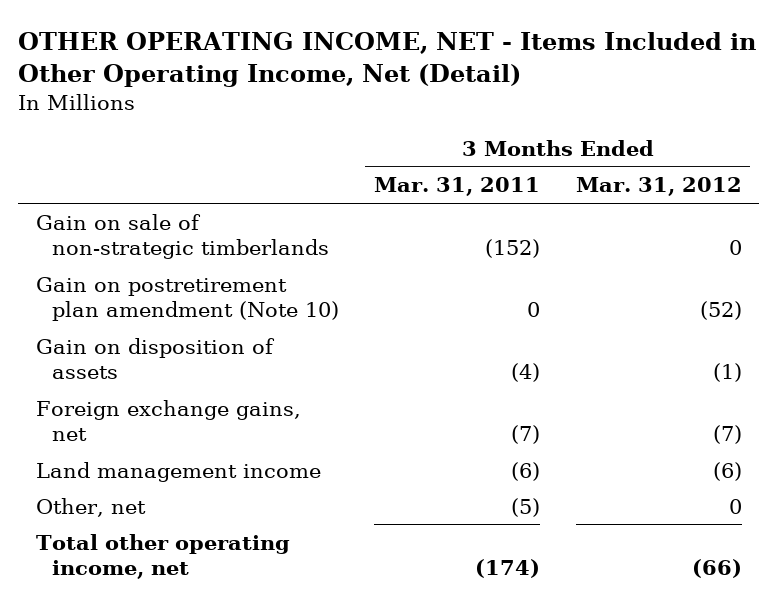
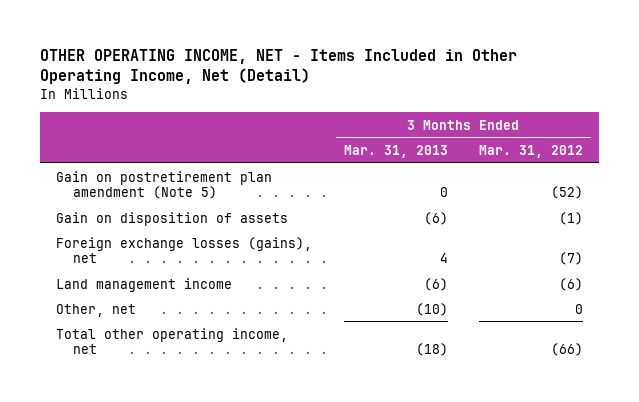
- | 3 Months Ended Mar. 31, 2011 | 3 Months Ended Mar. 31, 2012
+ | 3 Months Ended Mar. 31, 2013 | 3 Months Ended Mar. 31, 2012
- Gain on sale of non-strategic timberlands | (152) | 0
- Gain on postretirement plan amendment (Note 10) | 0 | (52)
+ Gain on postretirement plan amendment (Note 5) | 0 | (52)
- Foreign exchange gains, net | (7) | (7)
+ Foreign exchange losses (gains), net | 4 | (7)

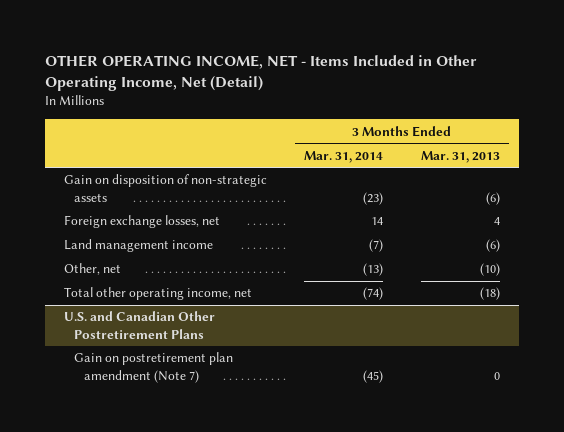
- | 3 Months Ended Mar. 31, 2013 | 3 Months Ended Mar. 31, 2012
+ | 3 Months Ended Mar. 31, 2014 | 3 Months Ended Mar. 31, 2013
- Gain on postretirement plan amendment (Note 5) | 0 | (52)
- Gain on disposition of assets | (6) | (1)
- Foreign exchange losses (gains), net | 4 | (7)
+ Gain on disposition of non-strategic assets | (23) | (6)
+ Foreign exchange losses, net | 14 | 4
+ U.S. and Canadian Other Postretirement Plans
+ Gain on postretirement plan amendment (Note 7) | (45) | 0

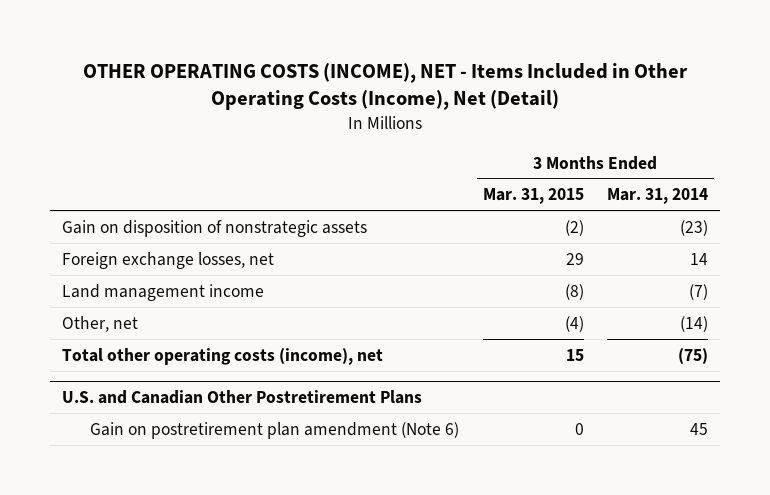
- OTHER OPERATING INCOME, NET - Items Included in Other Operating Income, Net (Detail)
+ OTHER OPERATING COSTS (INCOME), NET - Items Included in Other Operating Costs (Income), Net (Detail)
- | 3 Months Ended Mar. 31, 2014 | 3 Months Ended Mar. 31, 2013
+ | 3 Months Ended Mar. 31, 2015 | 3 Months Ended Mar. 31, 2014
- Gain on disposition of non-strategic assets | (23) | (6)
+ Gain on disposition of nonstrategic assets | (2) | (23)
- Other, net | (13) | (10)
- Total other operating income, net | (74) | (18)
+ Other, net | (4) | (14)
+ Total other operating costs (income), net | 15 | (75)
@ U.S. and Canadian Other Postretirement Plans
- Gain on postretirement plan amendment (Note 7) | (45) | 0
+ Gain on postretirement plan amendment (Note 6) | 0 | 45

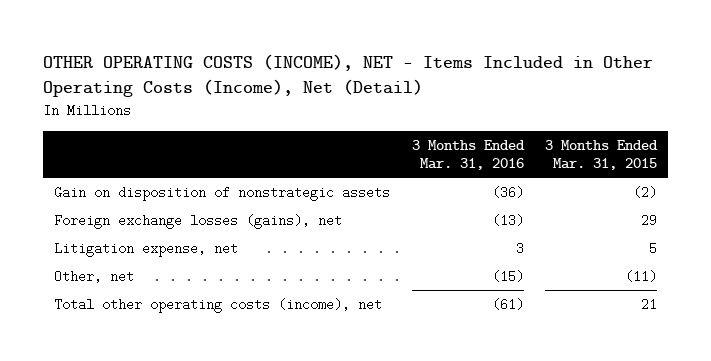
- | 3 Months Ended Mar. 31, 2015 | 3 Months Ended Mar. 31, 2014
+ | 3 Months Ended Mar. 31, 2016 | 3 Months Ended Mar. 31, 2015
- Foreign exchange losses, net | 29 | 14
- Land management income | (8) | (7)
- Other, net | (4) | (14)
- Total other operating costs (income), net | 15 | (75)
- U.S. and Canadian Other Postretirement Plans
- Gain on postretirement plan amendment (Note 6) | 0 | 45
+ Foreign exchange losses (gains), net | (13) | 29
+ Litigation expense, net | 3 | 5
+ Other, net | (15) | (11)
+ Total other operating costs (income), net | (61) | 21

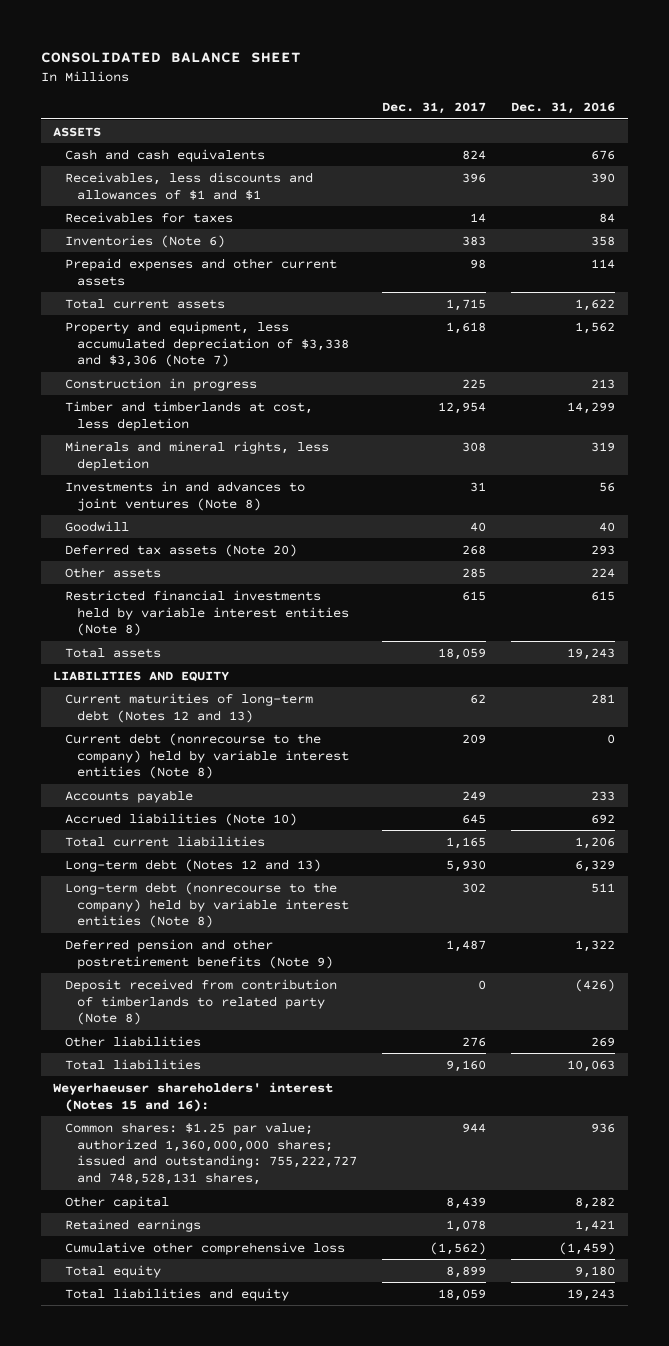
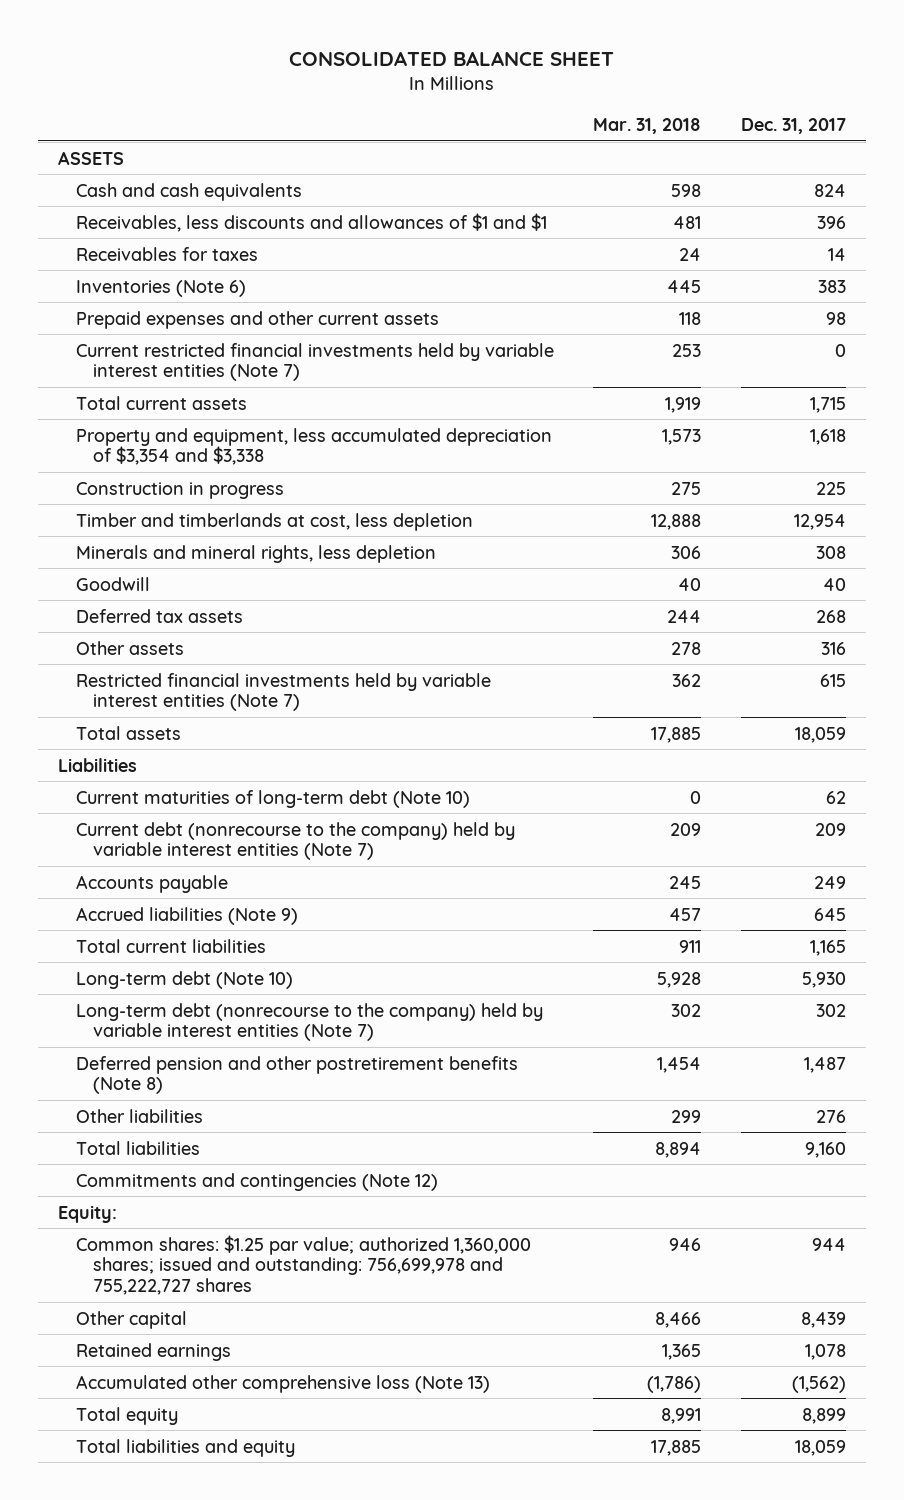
- | Dec. 31, 2017 | Dec. 31, 2016
+ | Mar. 31, 2018 | Dec. 31, 2017
+ Current restricted financial investments held by variable interest entities (Note 7) | 253 | 0
- Property and equipment, less accumulated depreciation of $3,338 and $3,306 (Note 7) | 1,618 | 1,562
+ Property and equipment, less accumulated depreciation of $3,354 and $3,338 | 1,573 | 1,618
- Investments in and advances to joint ventures (Note 8) | 31 | 56
- Deferred tax assets (Note 20) | 268 | 293
- Other assets | 285 | 224
- Restricted financial investments held by variable interest entities (Note 8) | 615 | 615
+ Deferred tax assets | 244 | 268
+ Other assets | 278 | 316
+ Restricted financial investments held by variable interest entities (Note 7) | 362 | 615
- LIABILITIES AND EQUITY
- Current maturities of long-term debt (Notes 12 and 13) | 62 | 281
- Current debt (nonrecourse to the company) held by variable interest entities (Note 8) | 209 | 0
+ Liabilities
+ Current maturities of long-term debt (Note 10) | 0 | 62
+ Current debt (nonrecourse to the company) held by variable interest entities (Note 7) | 209 | 209
- Accrued liabilities (Note 10) | 645 | 692
+ Accrued liabilities (Note 9) | 457 | 645
- Long-term debt (Notes 12 and 13) | 5,930 | 6,329
- Long-term debt (nonrecourse to the company) held by variable interest entities (Note 8) | 302 | 511
- Deferred pension and other postretirement benefits (Note 9) | 1,487 | 1,322
- Deposit received from contribution of timberlands to related party (Note 8) | 0 | (426)
+ Long-term debt (Note 10) | 5,928 | 5,930
+ Long-term debt (nonrecourse to the company) held by variable interest entities (Note 7) | 302 | 302
+ Deferred pension and other postretirement benefits (Note 8) | 1,454 | 1,487
- Weyerhaeuser shareholders' interest (Notes 15 and 16):
- Common shares: $1.25 par value; authorized 1,360,000,000 shares; issued and outstanding: 755,222,727 and 748,528,131 shares, | 944 | 936
+ Commitments and contingencies (Note 12)
+ Equity:
+ Common shares: $1.25 par value; authorized 1,360,000 shares; issued and outstanding: 756,699,978 and 755,222,727 shares | 946 | 944
- Cumulative other comprehensive loss | (1,562) | (1,459)
+ Accumulated other comprehensive loss (Note 13) | (1,786) | (1,562)

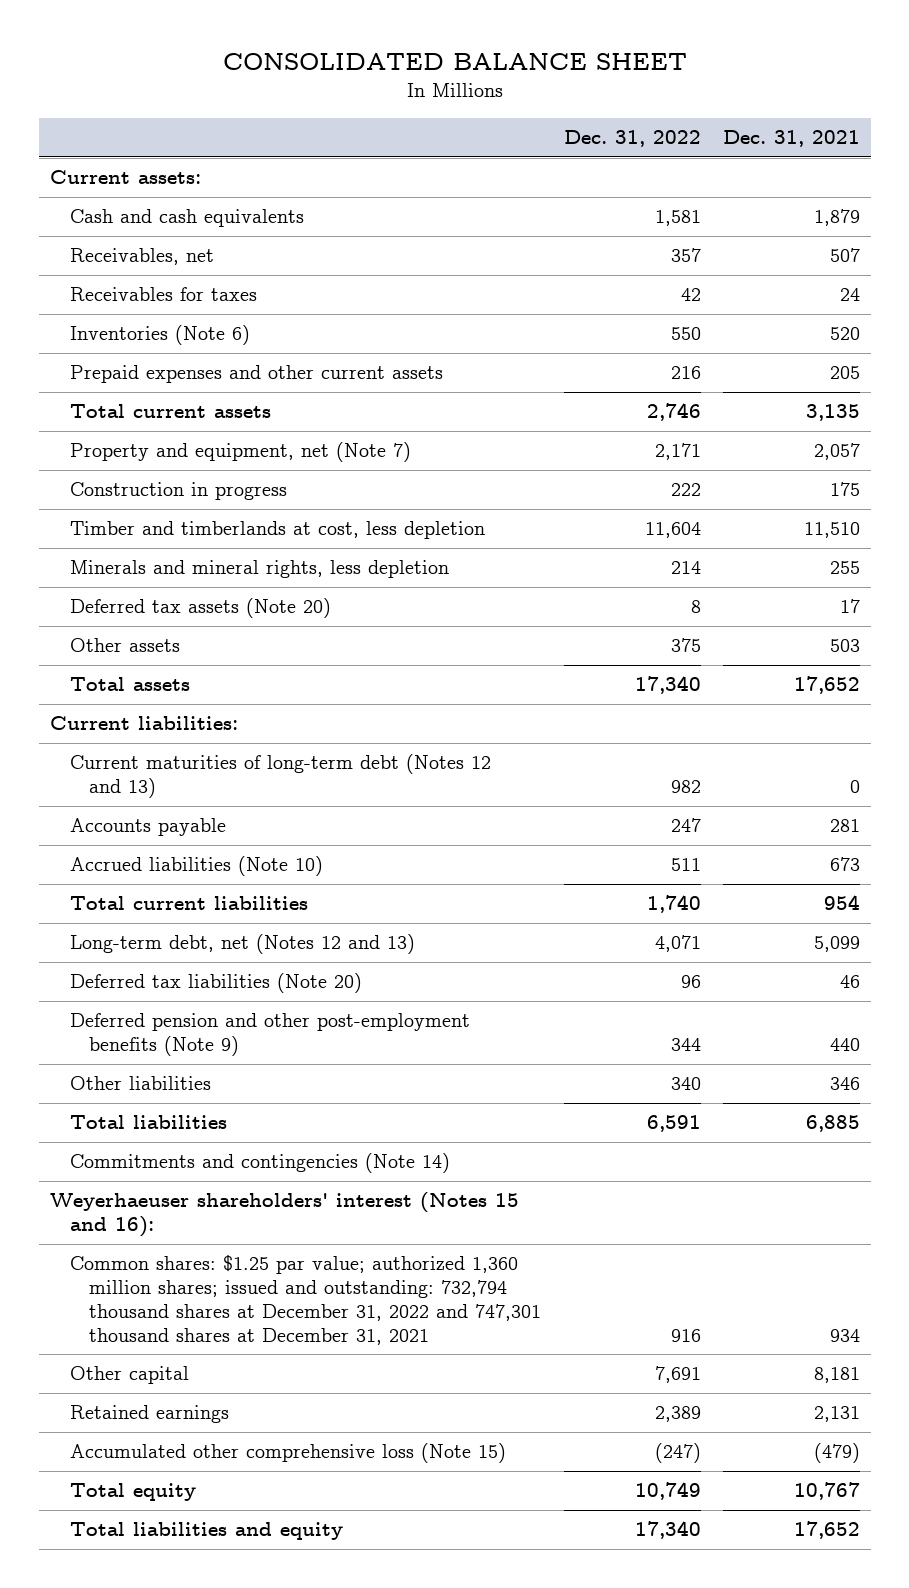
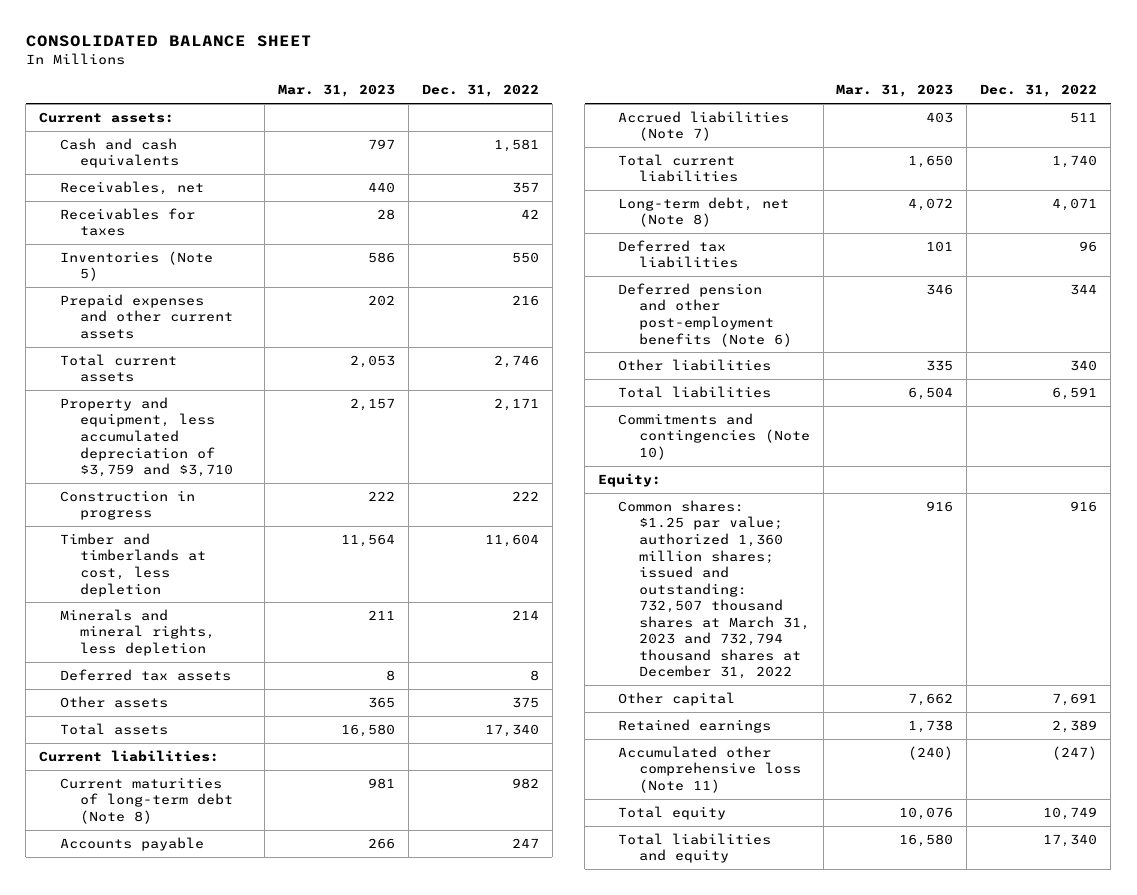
- | Dec. 31, 2022 | Dec. 31, 2021
+ | Mar. 31, 2023 | Dec. 31, 2022
- Inventories (Note 6) | 550 | 520
+ Inventories (Note 5) | 586 | 550
- Property and equipment, net (Note 7) | 2,171 | 2,057
+ Property and equipment, less accumulated depreciation of $3,759 and $3,710 | 2,157 | 2,171
- Deferred tax assets (Note 20) | 8 | 17
+ Deferred tax assets | 8 | 8
- Current maturities of long-term debt (Notes 12 and 13) | 982 | 0
+ Current maturities of long-term debt (Note 8) | 981 | 982
- Accrued liabilities (Note 10) | 511 | 673
+ Accrued liabilities (Note 7) | 403 | 511
- Long-term debt, net (Notes 12 and 13) | 4,071 | 5,099
- Deferred tax liabilities (Note 20) | 96 | 46
- Deferred pension and other post-employment benefits (Note 9) | 344 | 440
+ Long-term debt, net (Note 8) | 4,072 | 4,071
+ Deferred tax liabilities | 101 | 96
+ Deferred pension and other post-employment benefits (Note 6) | 346 | 344
- Commitments and contingencies (Note 14)
- Weyerhaeuser shareholders' interest (Notes 15 and 16):
- Common shares: $1.25 par value; authorized 1,360 million shares; issued and outstanding: 732,794 thousand shares at December 31, 2022 and 747,301 thousand shares at December 31, 2021 | 916 | 934
+ Commitments and contingencies (Note 10)
+ Equity:
+ Common shares: $1.25 par value; authorized 1,360 million shares; issued and outstanding: 732,507 thousand shares at March 31, 2023 and 732,794 thousand shares at December 31, 2022 | 916 | 916
- Accumulated other comprehensive loss (Note 15) | (247) | (479)
+ Accumulated other comprehensive loss (Note 11) | (240) | (247)

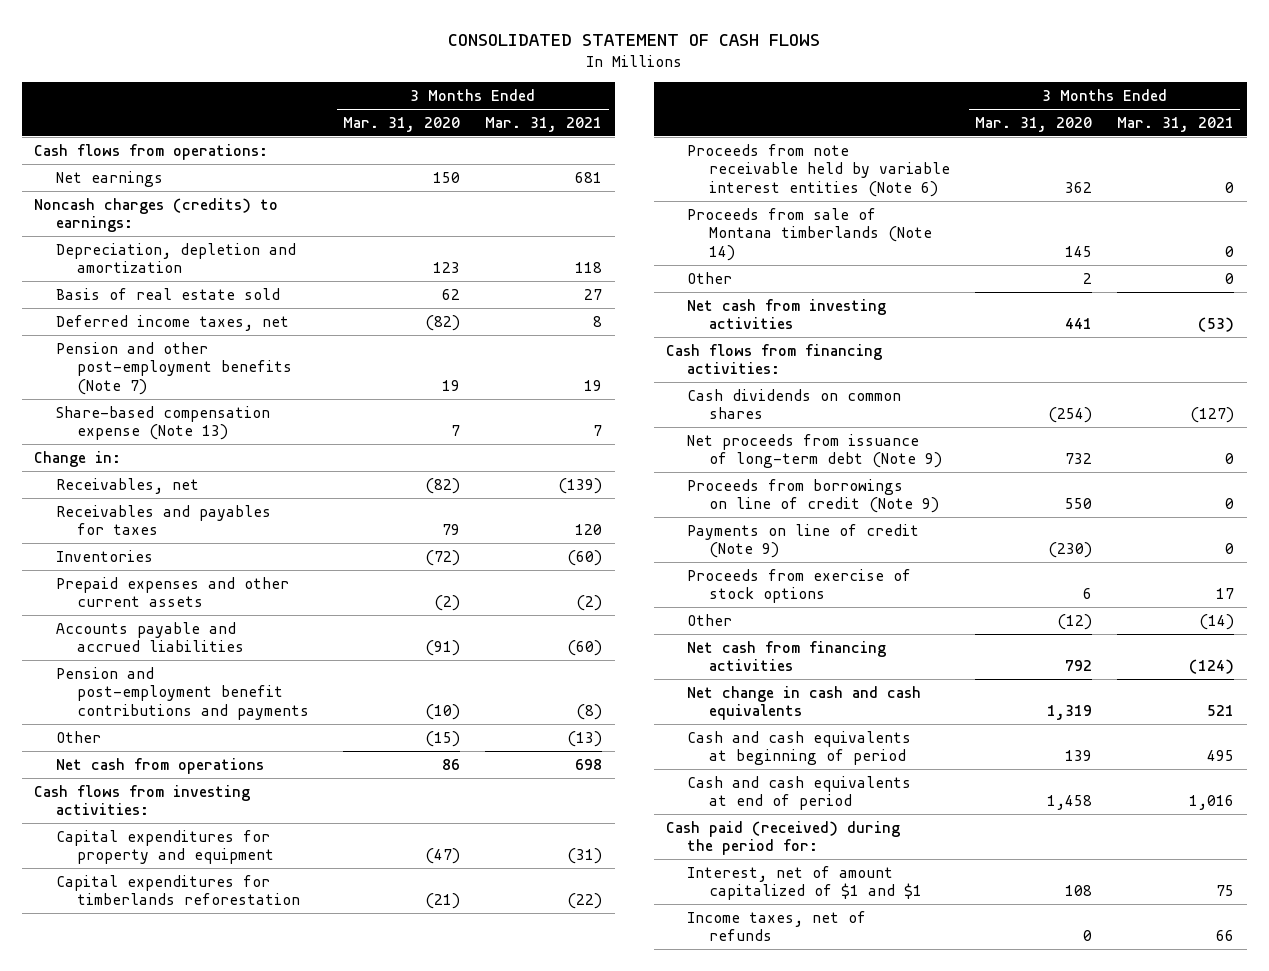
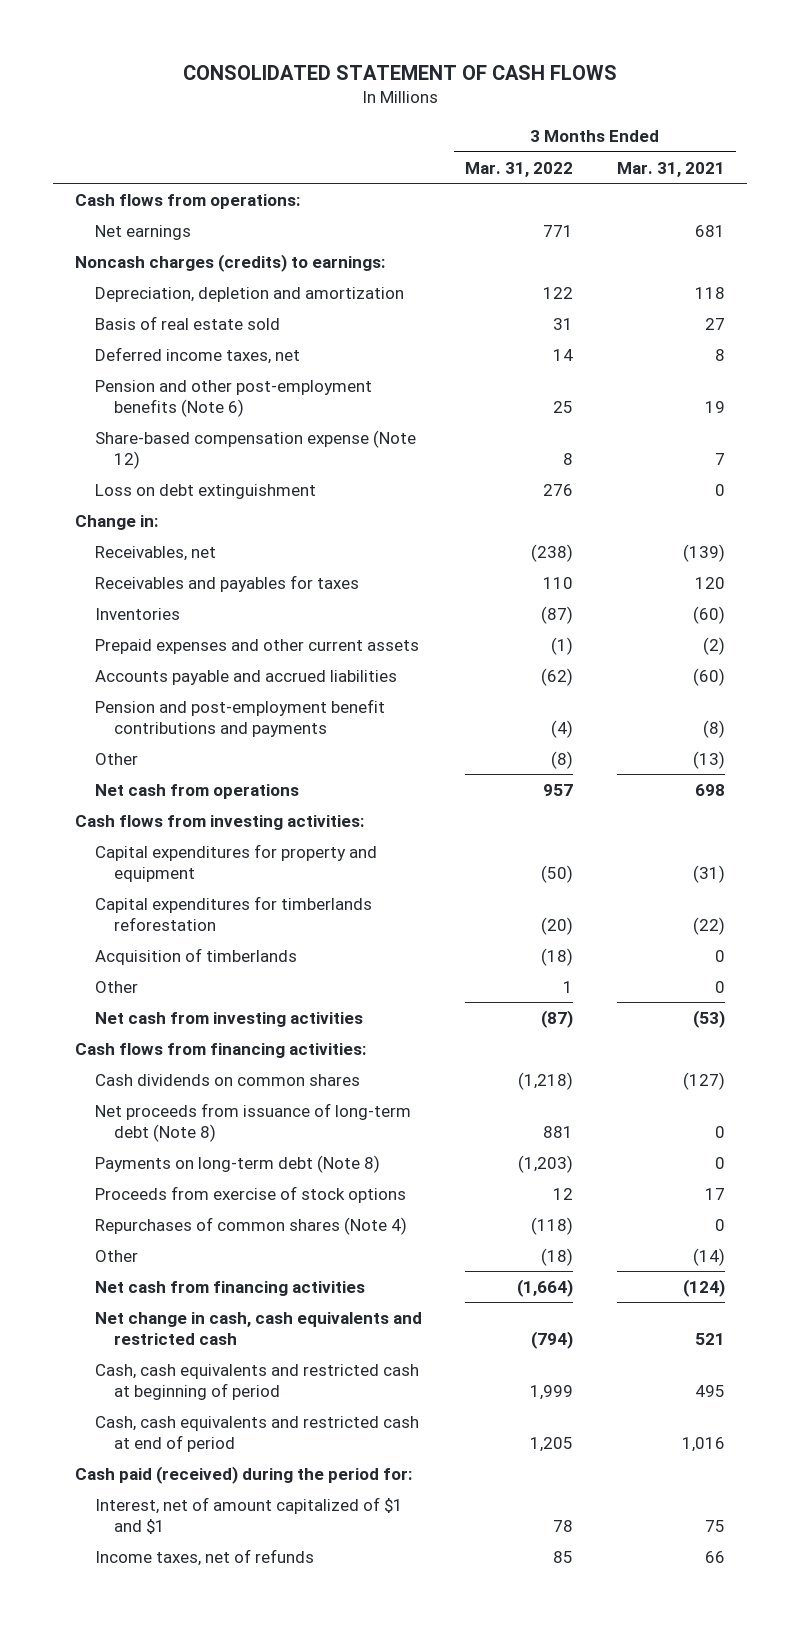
- | 3 Months Ended Mar. 31, 2020 | 3 Months Ended Mar. 31, 2021
+ | 3 Months Ended Mar. 31, 2022 | 3 Months Ended Mar. 31, 2021
- Pension and other post-employment benefits (Note 7) | 19 | 19
- Share-based compensation expense (Note 13) | 7 | 7
+ Pension and other post-employment benefits (Note 6) | 25 | 19
+ Share-based compensation expense (Note 12) | 8 | 7
+ Loss on debt extinguishment | 276 | 0
- Proceeds from note receivable held by variable interest entities (Note 6) | 362 | 0
- Proceeds from sale of Montana timberlands (Note 14) | 145 | 0
+ Acquisition of timberlands | (18) | 0
- Net proceeds from issuance of long-term debt (Note 9) | 732 | 0
- Proceeds from borrowings on line of credit (Note 9) | 550 | 0
- Payments on line of credit (Note 9) | (230) | 0
+ Net proceeds from issuance of long-term debt (Note 8) | 881 | 0
+ Payments on long-term debt (Note 8) | (1,203) | 0
+ Repurchases of common shares (Note 4) | (118) | 0
- Net change in cash and cash equivalents | 1,319 | 521
- Cash and cash equivalents at beginning of period | 139 | 495
- Cash and cash equivalents at end of period | 1,458 | 1,016
+ Net change in cash, cash equivalents and restricted cash | (794) | 521
+ Cash, cash equivalents and restricted cash at beginning of period | 1,999 | 495
+ Cash, cash equivalents and restricted cash at end of period | 1,205 | 1,016

